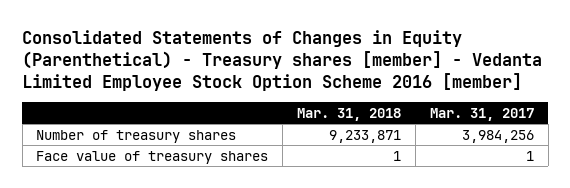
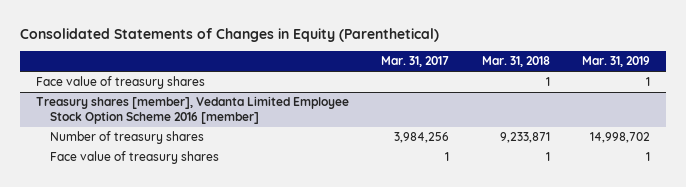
- Consolidated Statements of Changes in Equity (Parenthetical) - Treasury shares [member] - Vedanta Limited Employee Stock Option Scheme 2016 [member]
+ Consolidated Statements of Changes in Equity (Parenthetical)
- | Mar. 31, 2018 | Mar. 31, 2017
+ | Mar. 31, 2017 | Mar. 31, 2018 | Mar. 31, 2019
+ Face value of treasury shares | | 1 | 1
+ Treasury shares [member], Vedanta Limited Employee Stock Option Scheme 2016 [member]

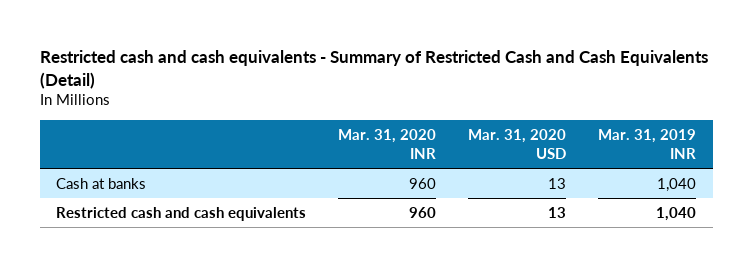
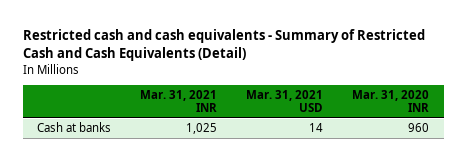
- | Mar. 31, 2020 INR | Mar. 31, 2020 USD | Mar. 31, 2019 INR
+ | Mar. 31, 2021 INR | Mar. 31, 2021 USD | Mar. 31, 2020 INR
- Restricted cash and cash equivalents | 960 | 13 | 1,040

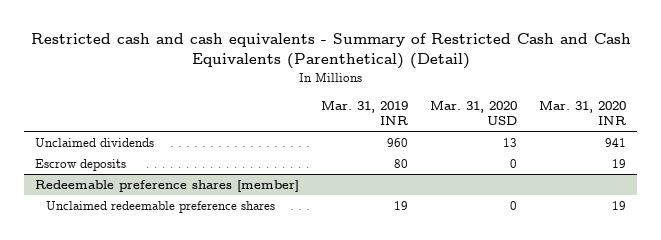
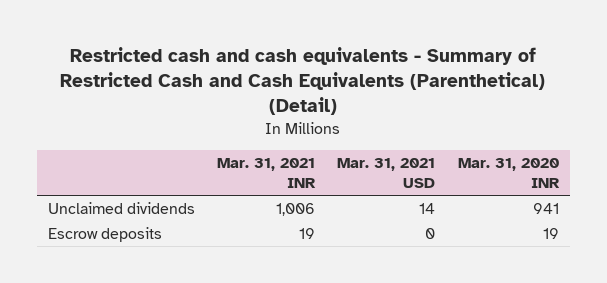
- | Mar. 31, 2019 INR | Mar. 31, 2020 USD | Mar. 31, 2020 INR
+ | Mar. 31, 2021 INR | Mar. 31, 2021 USD | Mar. 31, 2020 INR
- Redeemable preference shares [member]
- Unclaimed redeemable preference shares | 19 | 0 | 19

